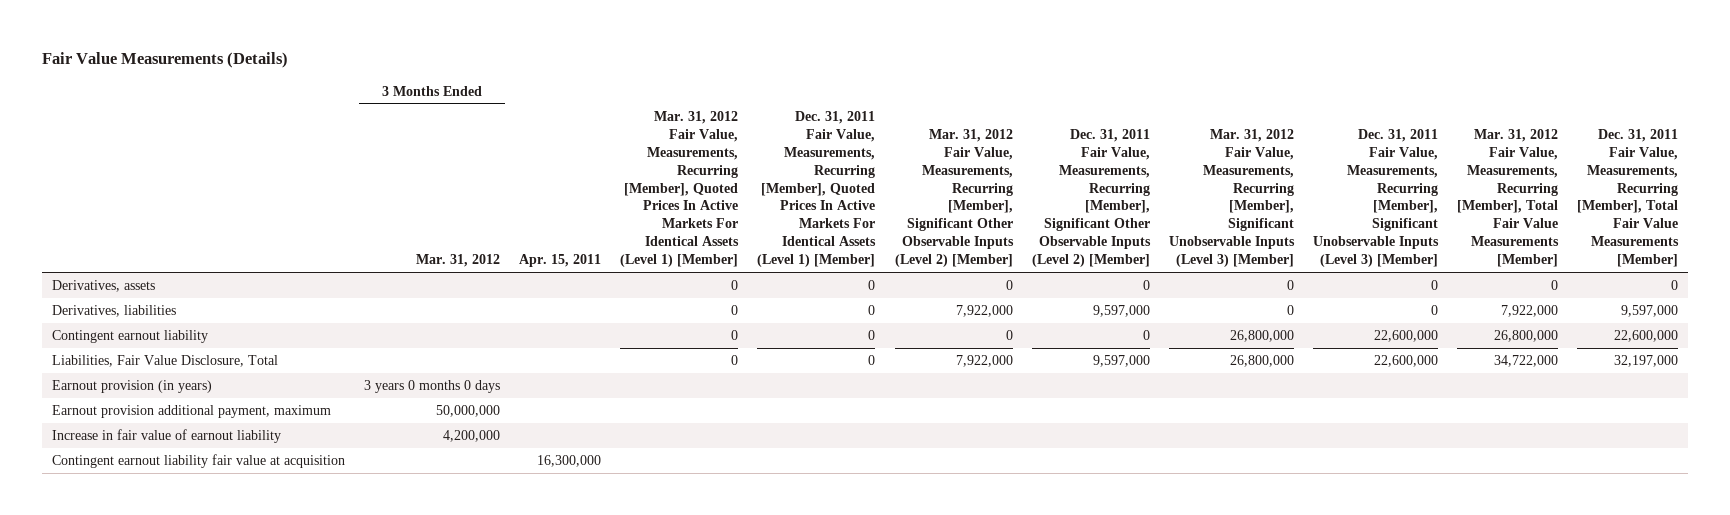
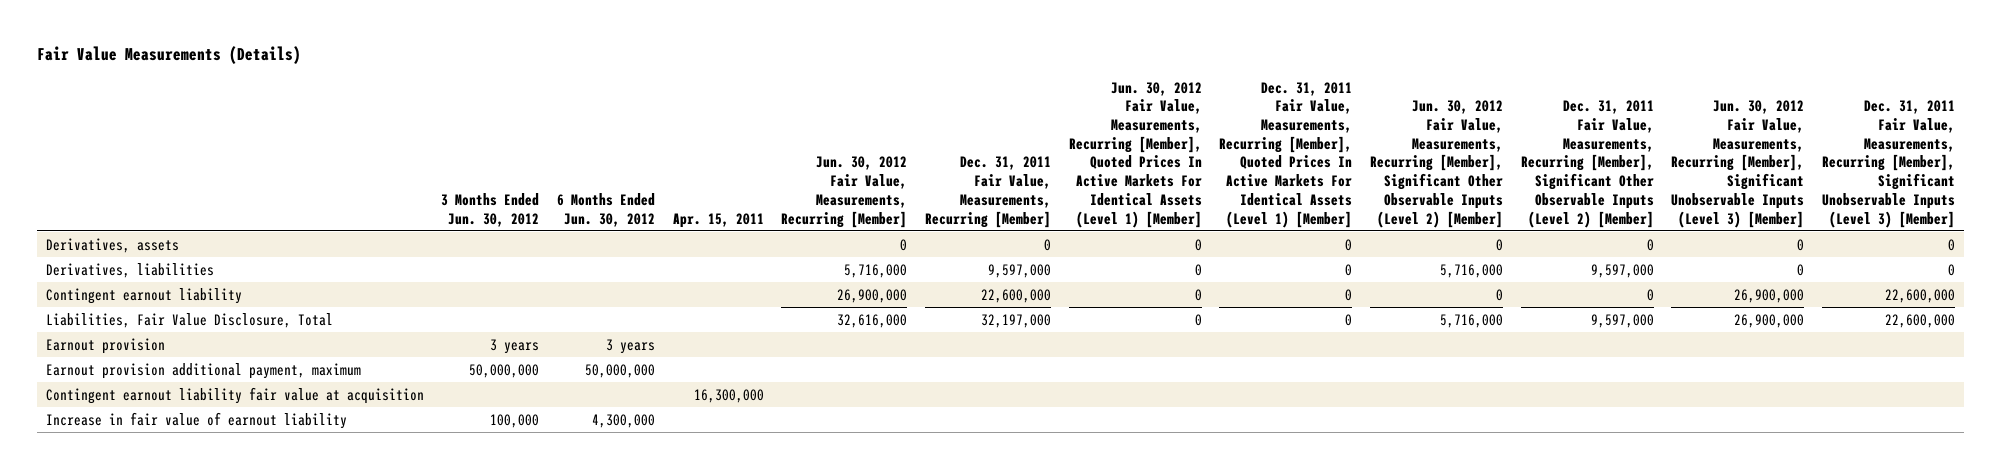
- | 3 Months Ended Mar. 31, 2012 | Apr. 15, 2011 | Mar. 31, 2012 Fair Value, Measurements, Recurring [Member], Quoted Prices In Active Markets For Identical Assets (Level 1) [Member] | Dec. 31, 2011 Fair Value, Measurements, Recurring [Member], Quoted Prices In Active Markets For Identical Assets (Level 1) [Member] | Mar. 31, 2012 Fair Value, Measurements, Recurring [Member], Significant Other Observable Inputs (Level 2) [Member] | Dec. 31, 2011 Fair Value, Measurements, Recurring [Member], Significant Other Observable Inputs (Level 2) [Member] | Mar. 31, 2012 Fair Value, Measurements, Recurring [Member], Significant Unobservable Inputs (Level 3) [Member] | Dec. 31, 2011 Fair Value, Measurements, Recurring [Member], Significant Unobservable Inputs (Level 3) [Member] | Mar. 31, 2012 Fair Value, Measurements, Recurring [Member], Total Fair Value Measurements [Member] | Dec. 31, 2011 Fair Value, Measurements, Recurring [Member], Total Fair Value Measurements [Member]
+ | 3 Months Ended Jun. 30, 2012 | 6 Months Ended Jun. 30, 2012 | Apr. 15, 2011 | Jun. 30, 2012 Fair Value, Measurements, Recurring [Member] | Dec. 31, 2011 Fair Value, Measurements, Recurring [Member] | Jun. 30, 2012 Fair Value, Measurements, Recurring [Member], Quoted Prices In Active Markets For Identical Assets (Level 1) [Member] | Dec. 31, 2011 Fair Value, Measurements, Recurring [Member], Quoted Prices In Active Markets For Identical Assets (Level 1) [Member] | Jun. 30, 2012 Fair Value, Measurements, Recurring [Member], Significant Other Observable Inputs (Level 2) [Member] | Dec. 31, 2011 Fair Value, Measurements, Recurring [Member], Significant Other Observable Inputs (Level 2) [Member] | Jun. 30, 2012 Fair Value, Measurements, Recurring [Member], Significant Unobservable Inputs (Level 3) [Member] | Dec. 31, 2011 Fair Value, Measurements, Recurring [Member], Significant Unobservable Inputs (Level 3) [Member]
- Earnout provision (in years) | 3 years 0 months 0 days | | | | | | | | |
+ Earnout provision | 3 years | 3 years | | | | | | | | |
moved down: Increase in fair value of earnout liability | 100,000 | 4,300,000 | | | | | | | | |

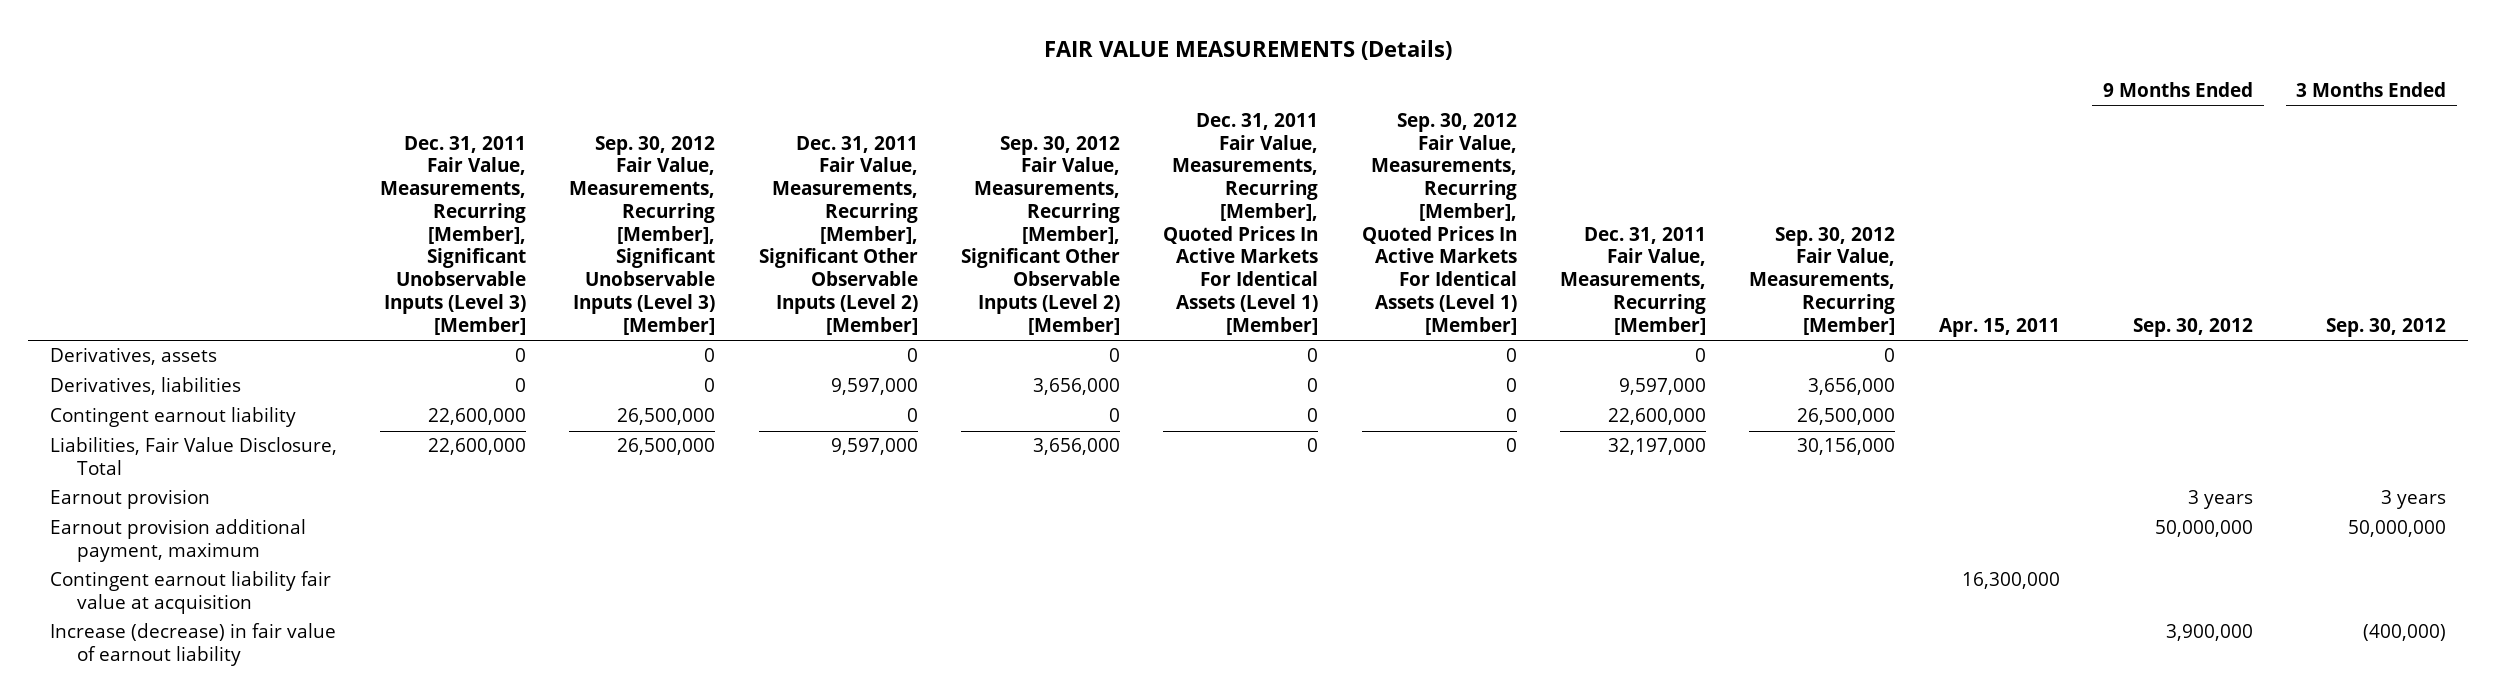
- Fair Value Measurements (Details)
+ FAIR VALUE MEASUREMENTS (Details)
- | 3 Months Ended Jun. 30, 2012 | 6 Months Ended Jun. 30, 2012 | Apr. 15, 2011 | Jun. 30, 2012 Fair Value, Measurements, Recurring [Member] | Dec. 31, 2011 Fair Value, Measurements, Recurring [Member] | Jun. 30, 2012 Fair Value, Measurements, Recurring [Member], Quoted Prices In Active Markets For Identical Assets (Level 1) [Member] | Dec. 31, 2011 Fair Value, Measurements, Recurring [Member], Quoted Prices In Active Markets For Identical Assets (Level 1) [Member] | Jun. 30, 2012 Fair Value, Measurements, Recurring [Member], Significant Other Observable Inputs (Level 2) [Member] | Dec. 31, 2011 Fair Value, Measurements, Recurring [Member], Significant Other Observable Inputs (Level 2) [Member] | Jun. 30, 2012 Fair Value, Measurements, Recurring [Member], Significant Unobservable Inputs (Level 3) [Member] | Dec. 31, 2011 Fair Value, Measurements, Recurring [Member], Significant Unobservable Inputs (Level 3) [Member]
+ | Dec. 31, 2011 Fair Value, Measurements, Recurring [Member], Significant Unobservable Inputs (Level 3) [Member] | Sep. 30, 2012 Fair Value, Measurements, Recurring [Member], Significant Unobservable Inputs (Level 3) [Member] | Dec. 31, 2011 Fair Value, Measurements, Recurring [Member], Significant Other Observable Inputs (Level 2) [Member] | Sep. 30, 2012 Fair Value, Measurements, Recurring [Member], Significant Other Observable Inputs (Level 2) [Member] | Dec. 31, 2011 Fair Value, Measurements, Recurring [Member], Quoted Prices In Active Markets For Identical Assets (Level 1) [Member] | Sep. 30, 2012 Fair Value, Measurements, Recurring [Member], Quoted Prices In Active Markets For Identical Assets (Level 1) [Member] | Dec. 31, 2011 Fair Value, Measurements, Recurring [Member] | Sep. 30, 2012 Fair Value, Measurements, Recurring [Member] | Apr. 15, 2011 | 9 Months Ended Sep. 30, 2012 | 3 Months Ended Sep. 30, 2012
- Increase in fair value of earnout liability | 100,000 | 4,300,000 | | | | | | | | |
+ Increase (decrease) in fair value of earnout liability | | | | | | | | | | 3,900,000 | (400,000)

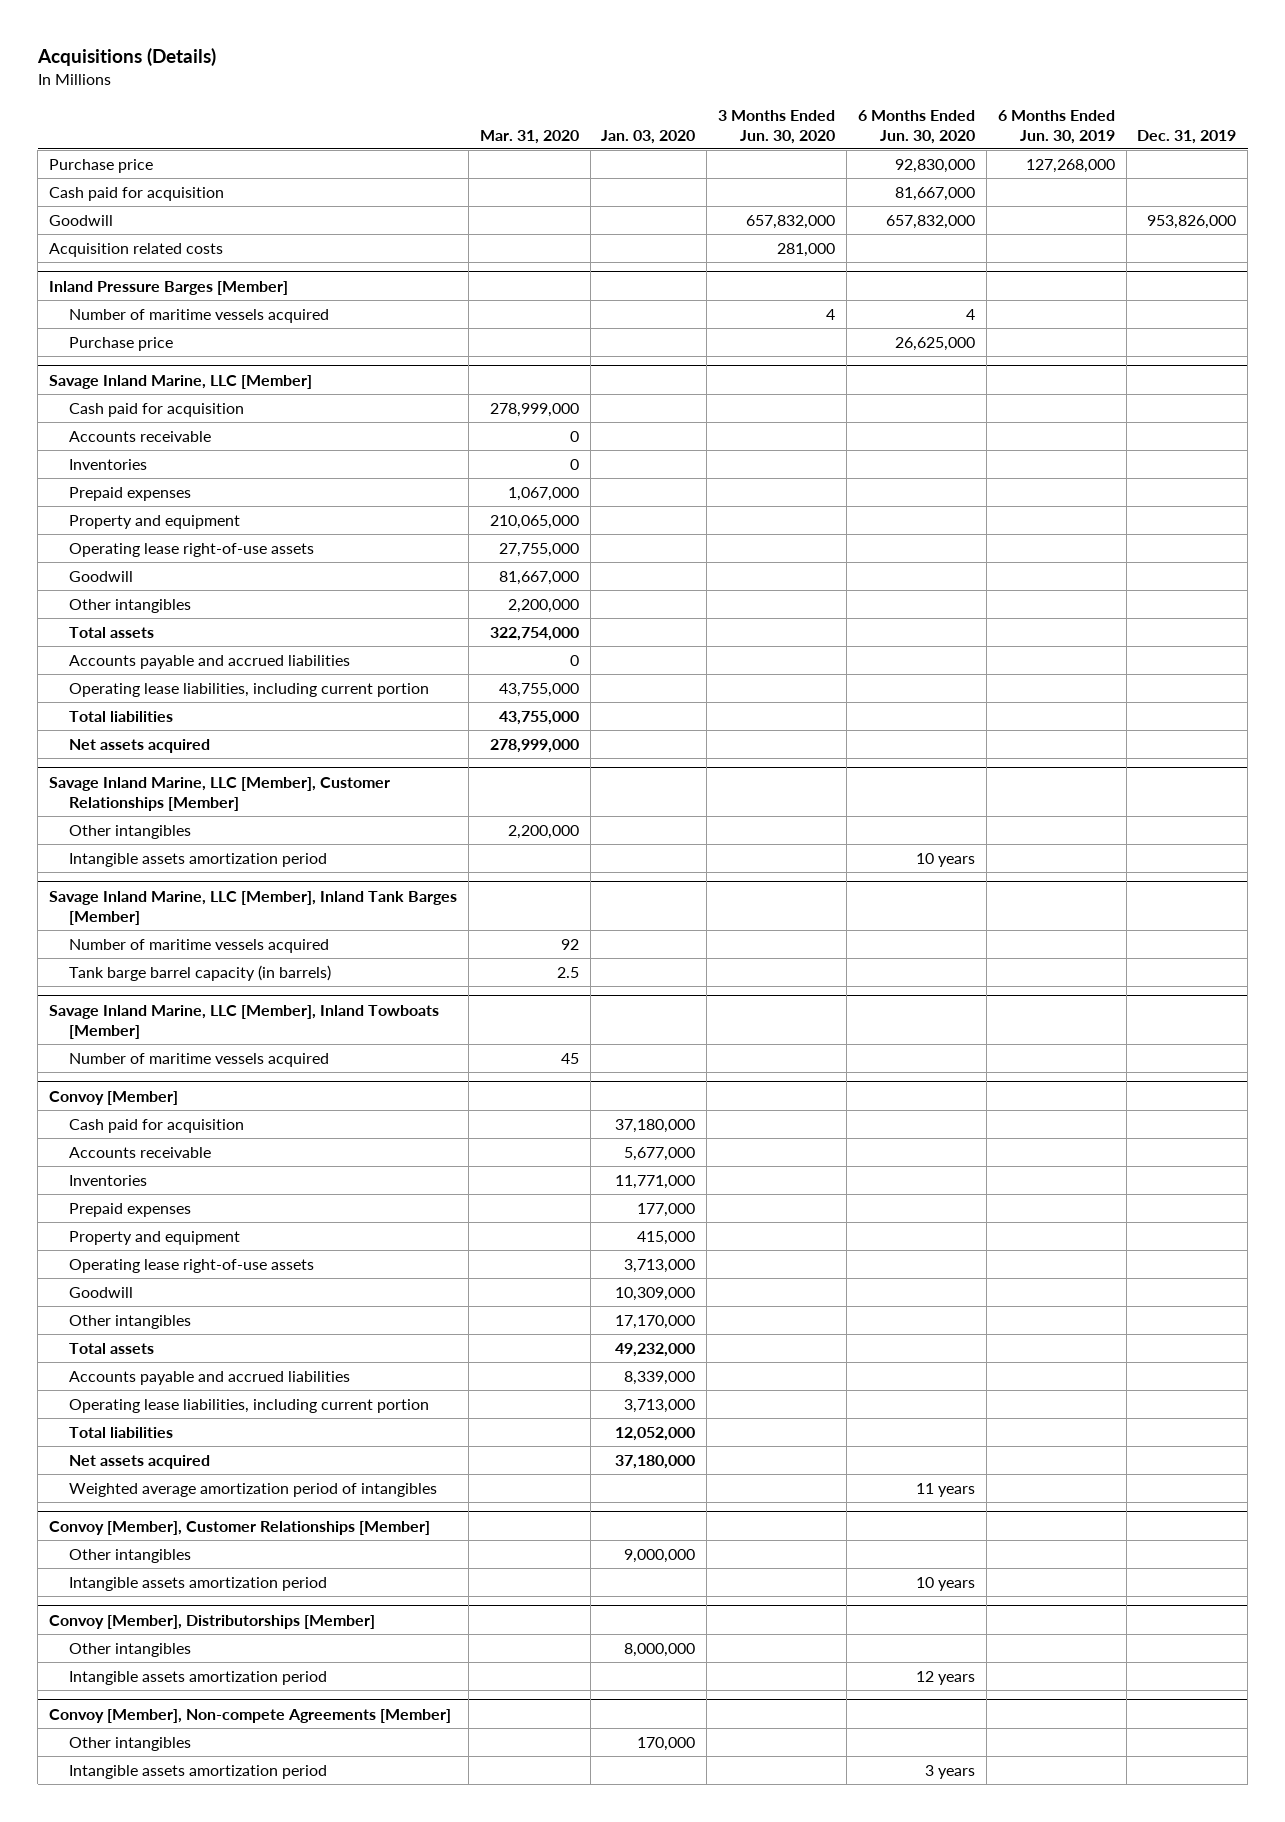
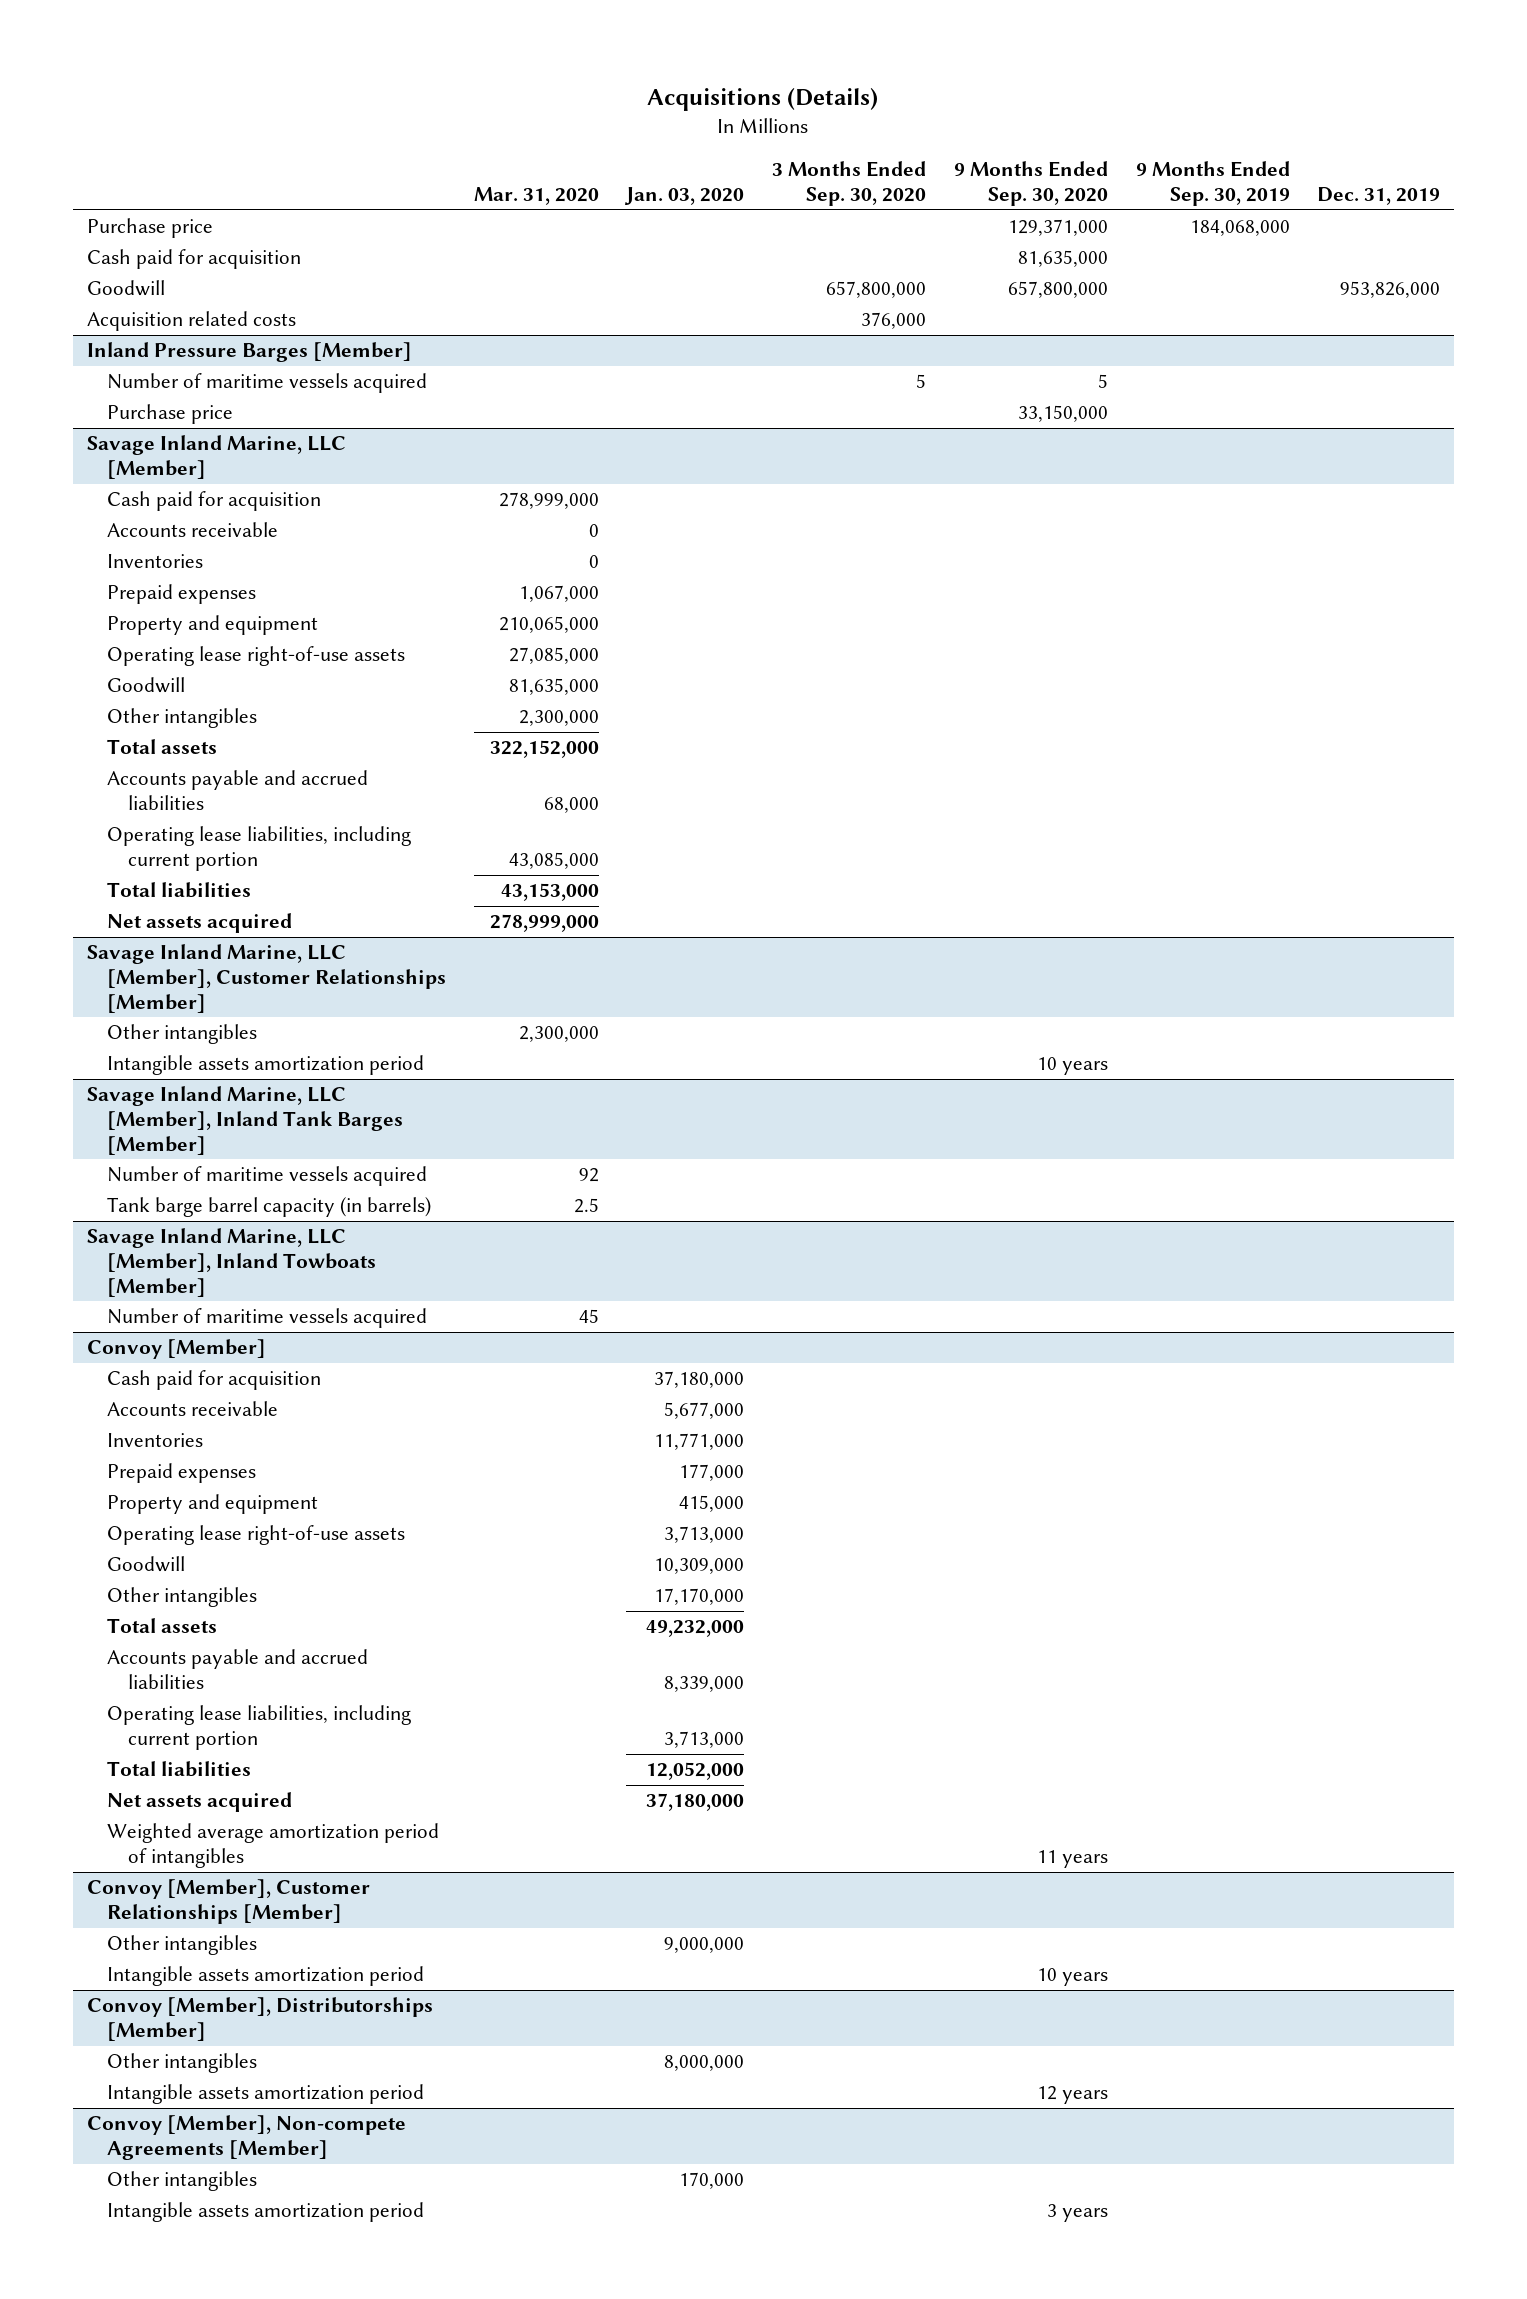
- | Mar. 31, 2020 | Jan. 03, 2020 | 3 Months Ended Jun. 30, 2020 | 6 Months Ended Jun. 30, 2020 | 6 Months Ended Jun. 30, 2019 | Dec. 31, 2019
+ | Mar. 31, 2020 | Jan. 03, 2020 | 3 Months Ended Sep. 30, 2020 | 9 Months Ended Sep. 30, 2020 | 9 Months Ended Sep. 30, 2019 | Dec. 31, 2019
@ Savage Inland Marine, LLC [Member]
- Operating lease right-of-use assets | 27,755,000 | | | | |
- Goodwill | 81,667,000 | | | | |
- Other intangibles | 2,200,000 | | | | |
- Total assets | 322,754,000 | | | | |
- Accounts payable and accrued liabilities | 0 | | | | |
- Operating lease liabilities, including current portion | 43,755,000 | | | | |
- Total liabilities | 43,755,000 | | | | |
+ Operating lease right-of-use assets | 27,085,000 | | | | |
+ Goodwill | 81,635,000 | | | | |
+ Other intangibles | 2,300,000 | | | | |
+ Total assets | 322,152,000 | | | | |
+ Accounts payable and accrued liabilities | 68,000 | | | | |
+ Operating lease liabilities, including current portion | 43,085,000 | | | | |
+ Total liabilities | 43,153,000 | | | | |
@ Savage Inland Marine, LLC [Member], Customer Relationships [Member]
- Other intangibles | 2,200,000 | | | | |
+ Other intangibles | 2,300,000 | | | | |

